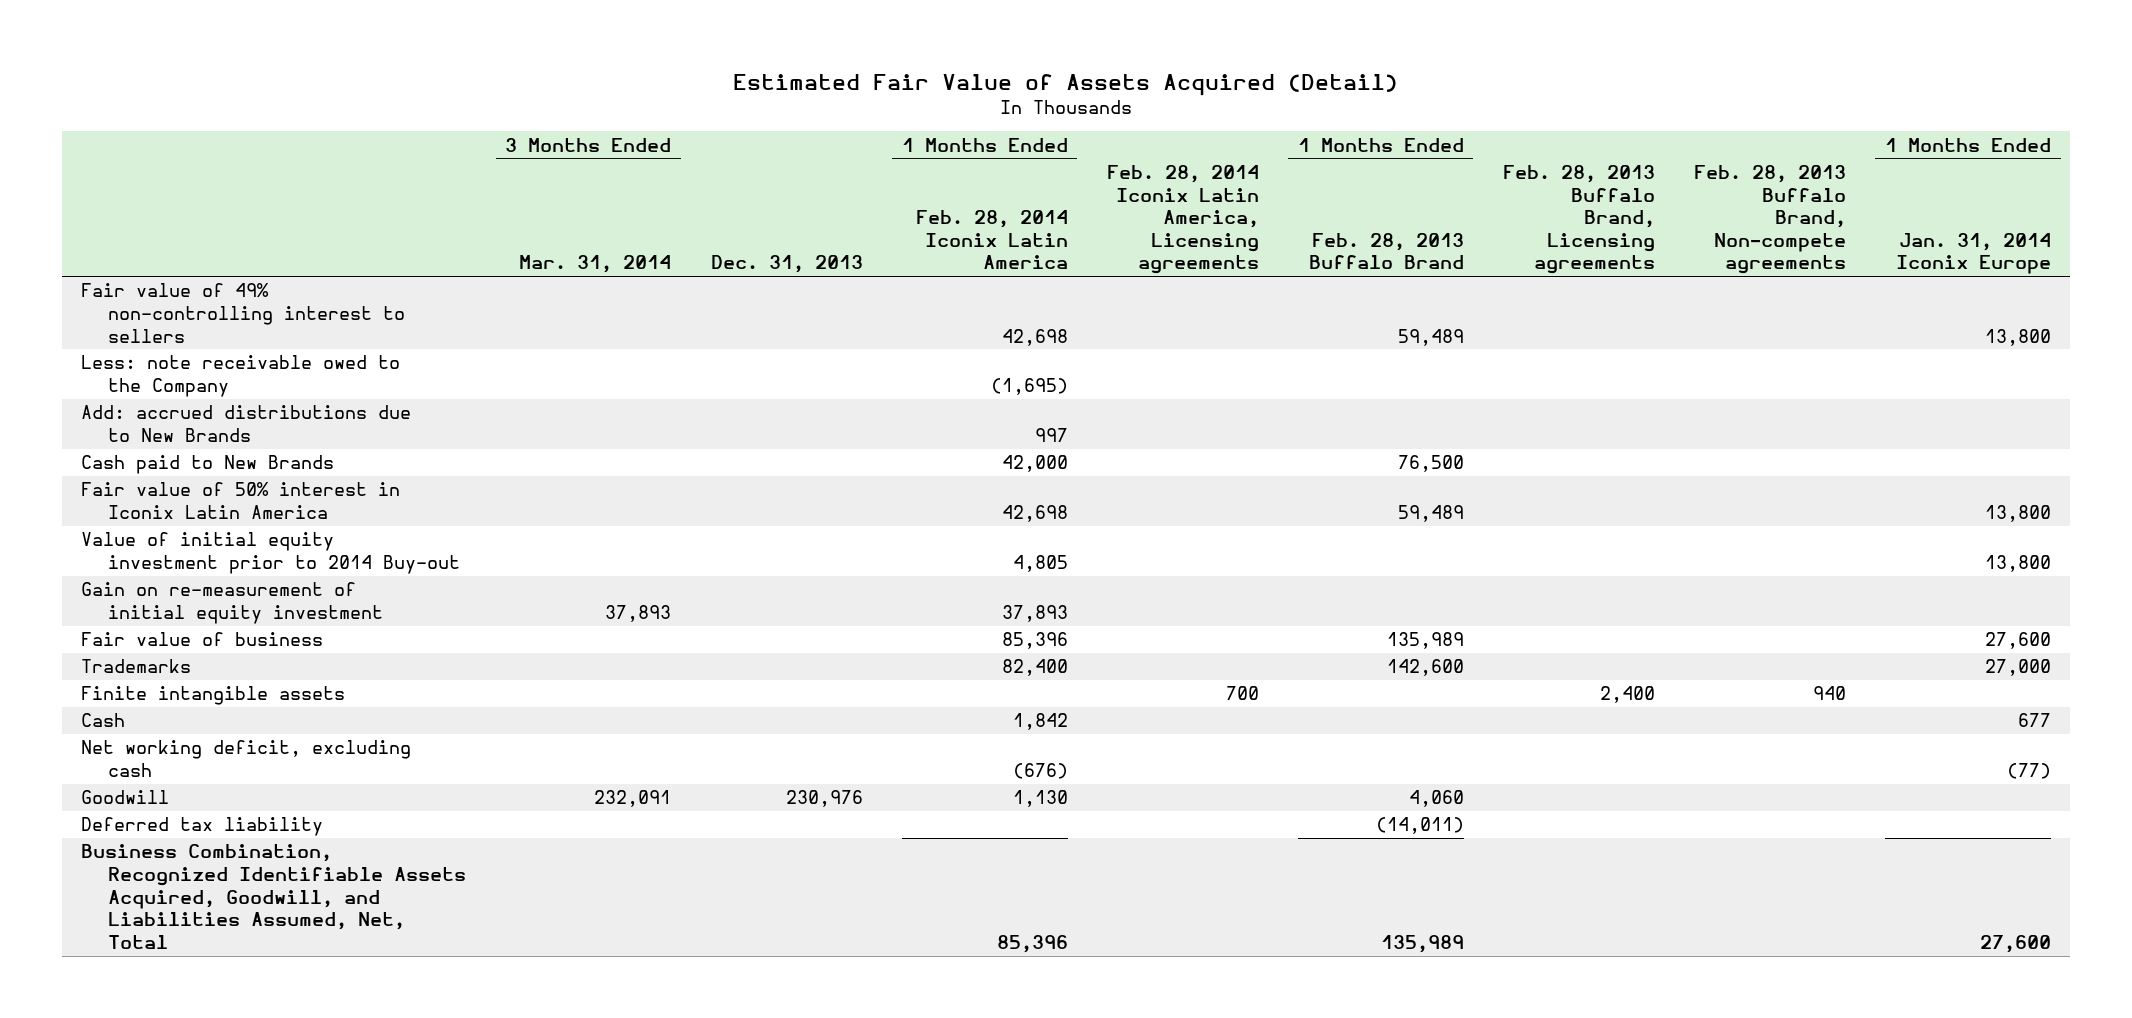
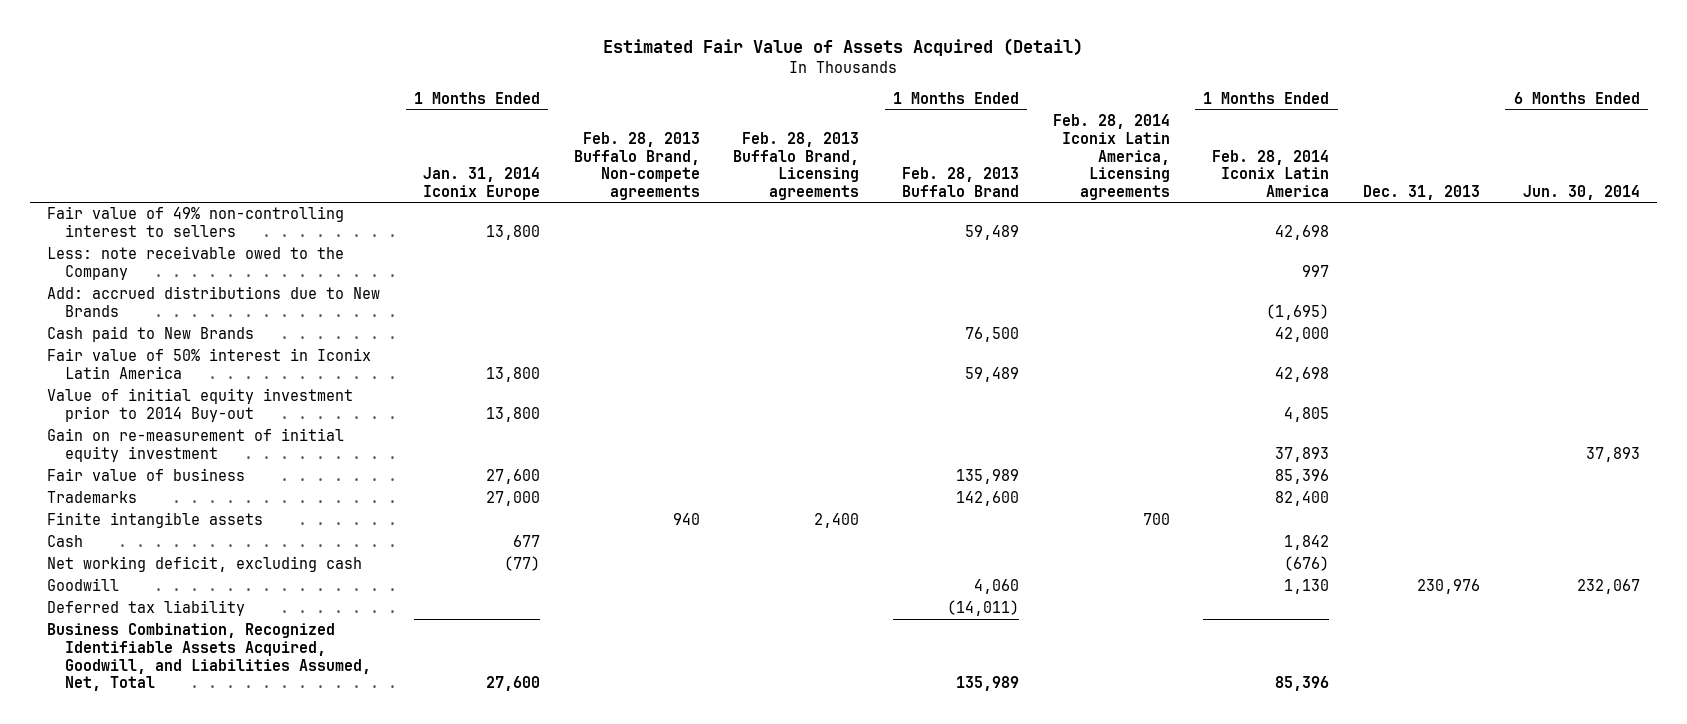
- | 3 Months Ended Mar. 31, 2014 | Dec. 31, 2013 | 1 Months Ended Feb. 28, 2014 Iconix Latin America | Feb. 28, 2014 Iconix Latin America, Licensing agreements | 1 Months Ended Feb. 28, 2013 Buffalo Brand | Feb. 28, 2013 Buffalo Brand, Licensing agreements | Feb. 28, 2013 Buffalo Brand, Non-compete agreements | 1 Months Ended Jan. 31, 2014 Iconix Europe
+ | 1 Months Ended Jan. 31, 2014 Iconix Europe | Feb. 28, 2013 Buffalo Brand, Non-compete agreements | Feb. 28, 2013 Buffalo Brand, Licensing agreements | 1 Months Ended Feb. 28, 2013 Buffalo Brand | Feb. 28, 2014 Iconix Latin America, Licensing agreements | 1 Months Ended Feb. 28, 2014 Iconix Latin America | Dec. 31, 2013 | 6 Months Ended Jun. 30, 2014
- Less: note receivable owed to the Company | | | (1,695) | | | | |
- Add: accrued distributions due to New Brands | | | 997 | | | | |
+ Less: note receivable owed to the Company | | | | | | 997 | |
+ Add: accrued distributions due to New Brands | | | | | | (1,695) | |

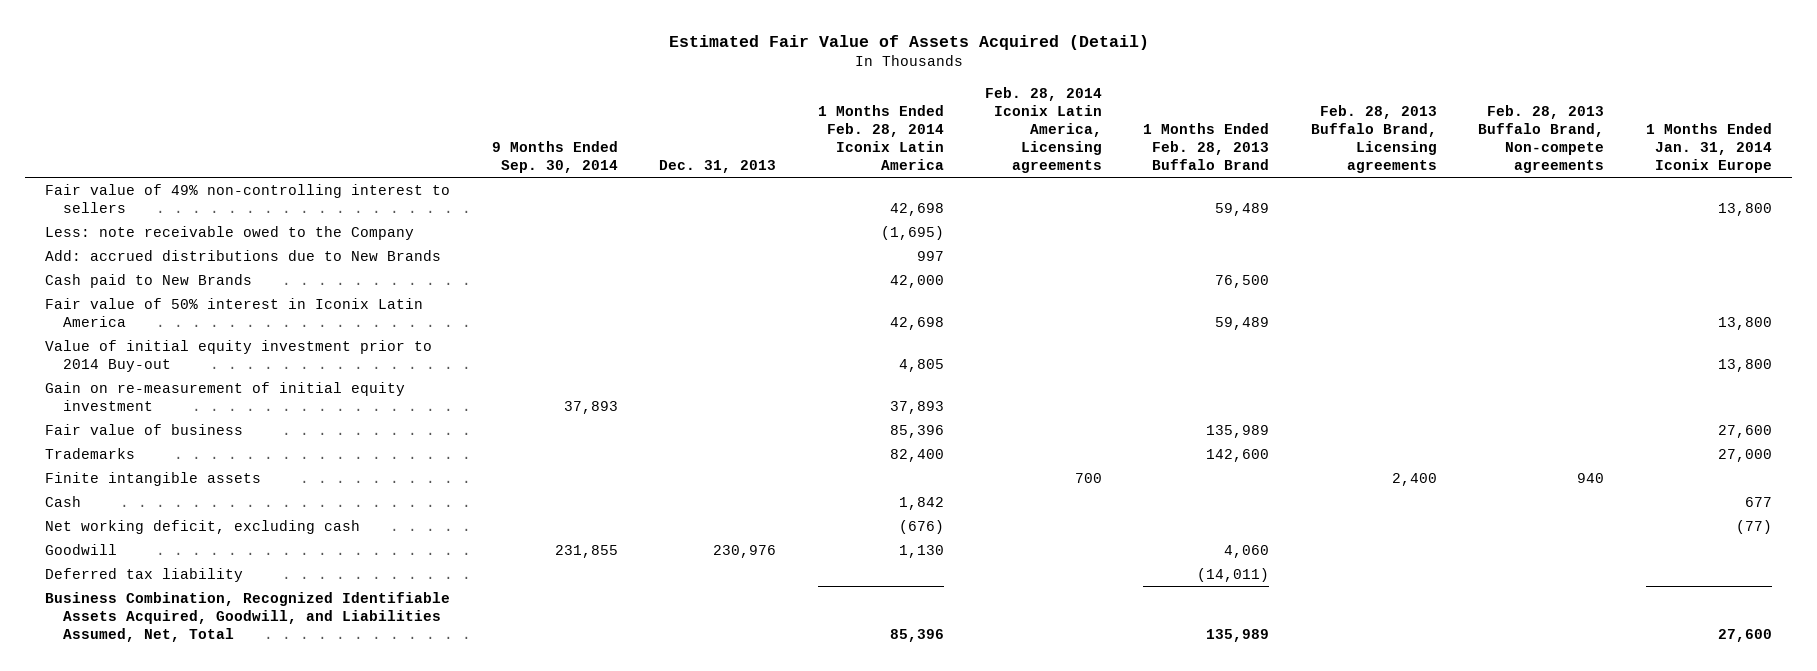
- | 1 Months Ended Jan. 31, 2014 Iconix Europe | Feb. 28, 2013 Buffalo Brand, Non-compete agreements | Feb. 28, 2013 Buffalo Brand, Licensing agreements | 1 Months Ended Feb. 28, 2013 Buffalo Brand | Feb. 28, 2014 Iconix Latin America, Licensing agreements | 1 Months Ended Feb. 28, 2014 Iconix Latin America | Dec. 31, 2013 | 6 Months Ended Jun. 30, 2014
+ | 9 Months Ended Sep. 30, 2014 | Dec. 31, 2013 | 1 Months Ended Feb. 28, 2014 Iconix Latin America | Feb. 28, 2014 Iconix Latin America, Licensing agreements | 1 Months Ended Feb. 28, 2013 Buffalo Brand | Feb. 28, 2013 Buffalo Brand, Licensing agreements | Feb. 28, 2013 Buffalo Brand, Non-compete agreements | 1 Months Ended Jan. 31, 2014 Iconix Europe
- Less: note receivable owed to the Company | | | | | | 997 | |
- Add: accrued distributions due to New Brands | | | | | | (1,695) | |
+ Less: note receivable owed to the Company | | | (1,695) | | | | |
+ Add: accrued distributions due to New Brands | | | 997 | | | | |

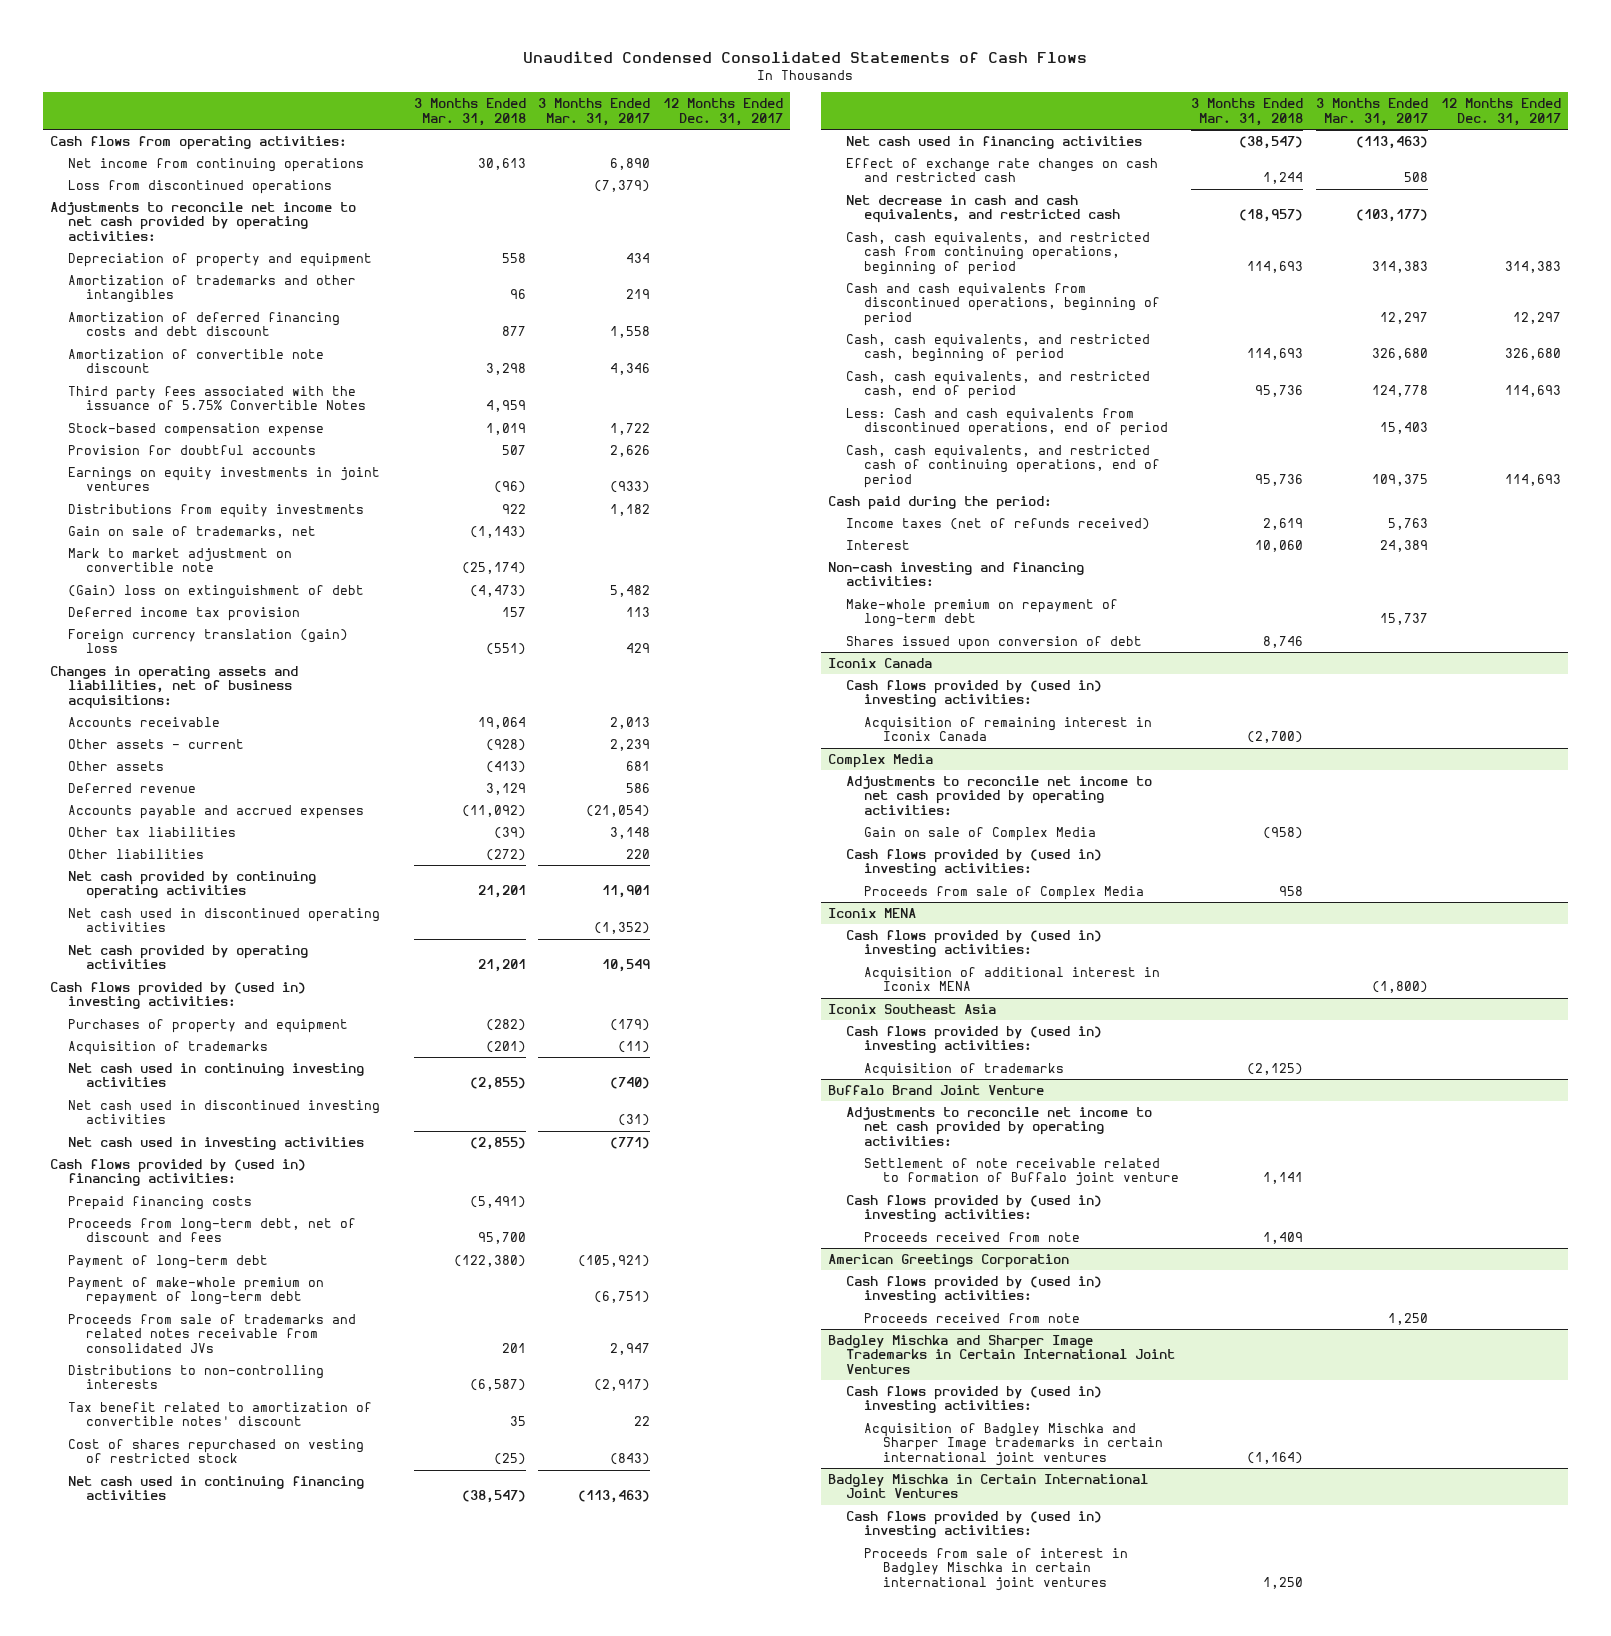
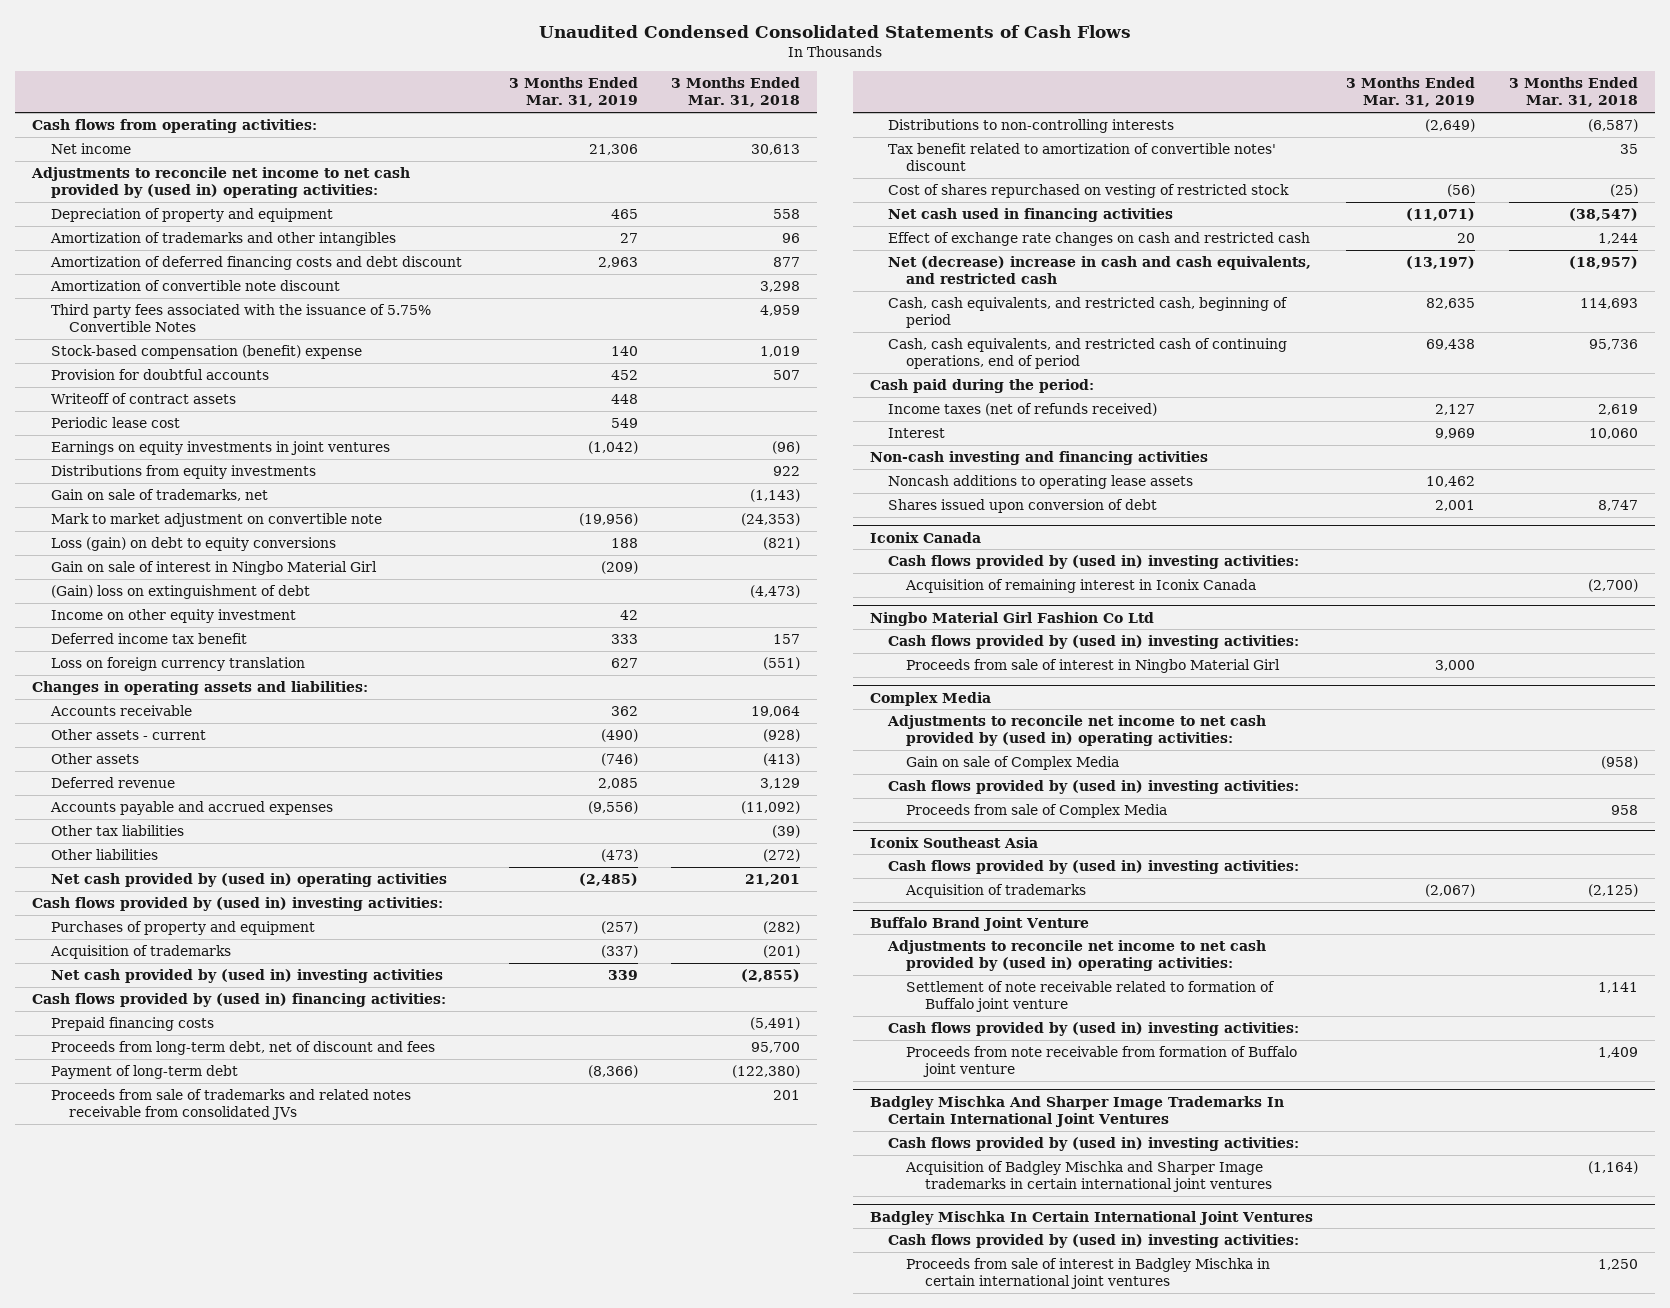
- | 3 Months Ended Mar. 31, 2018 | 3 Months Ended Mar. 31, 2017 | 12 Months Ended Dec. 31, 2017
+ | 3 Months Ended Mar. 31, 2019 | 3 Months Ended Mar. 31, 2018
- Net income from continuing operations | 30,613 | 6,890 |
- Loss from discontinued operations | | (7,379) |
- Adjustments to reconcile net income to net cash provided by operating activities:
+ Net income | 21,306 | 30,613
+ Adjustments to reconcile net income to net cash provided by (used in) operating activities:
- Stock-based compensation expense | 1,019 | 1,722 |
+ Stock-based compensation (benefit) expense | 140 | 1,019
+ Writeoff of contract assets | 448 |
+ Periodic lease cost | 549 |
- Mark to market adjustment on convertible note | (25,174) | |
+ Mark to market adjustment on convertible note | (19,956) | (24,353)
+ Loss (gain) on debt to equity conversions | 188 | (821)
+ Gain on sale of interest in Ningbo Material Girl | (209) |
- Deferred income tax provision | 157 | 113 |
- Foreign currency translation (gain) loss | (551) | 429 |
- Changes in operating assets and liabilities, net of business acquisitions:
+ Income on other equity investment | 42 |
+ Deferred income tax benefit | 333 | 157
+ Loss on foreign currency translation | 627 | (551)
+ Changes in operating assets and liabilities:
- Net cash provided by continuing operating activities | 21,201 | 11,901 |
- Net cash used in discontinued operating activities | | (1,352) |
- Net cash provided by operating activities | 21,201 | 10,549 |
+ Net cash provided by (used in) operating activities | (2,485) | 21,201
- Net cash used in continuing investing activities | (2,855) | (740) |
- Net cash used in discontinued investing activities | | (31) |
- Net cash used in investing activities | (2,855) | (771) |
+ Net cash provided by (used in) investing activities | 339 | (2,855)
- Payment of make-whole premium on repayment of long-term debt | | (6,751) |
- Net cash used in continuing financing activities | (38,547) | (113,463) |
- Net decrease in cash and cash equivalents, and restricted cash | (18,957) | (103,177) |
- Cash, cash equivalents, and restricted cash from continuing operations, beginning of period | 114,693 | 314,383 | 314,383
- Cash and cash equivalents from discontinued operations, beginning of period | | 12,297 | 12,297
+ Net (decrease) increase in cash and cash equivalents, and restricted cash | (13,197) | (18,957)
- Cash, cash equivalents, and restricted cash, end of period | 95,736 | 124,778 | 114,693
- Less: Cash and cash equivalents from discontinued operations, end of period | | 15,403 |
- Non-cash investing and financing activities:
- Make-whole premium on repayment of long-term debt | | 15,737 |
- Shares issued upon conversion of debt | 8,746 | |
+ Non-cash investing and financing activities
+ Noncash additions to operating lease assets | 10,462 |
+ Shares issued upon conversion of debt | 2,001 | 8,747
+ Ningbo Material Girl Fashion Co Ltd
+ Cash flows provided by (used in) investing activities:
+ Proceeds from sale of interest in Ningbo Material Girl | 3,000 |
@ Complex Media
- Adjustments to reconcile net income to net cash provided by operating activities:
+ Adjustments to reconcile net income to net cash provided by (used in) operating activities:
- Iconix MENA
- Cash flows provided by (used in) investing activities:
- Acquisition of additional interest in Iconix MENA | | (1,800) |
@ Buffalo Brand Joint Venture
- Adjustments to reconcile net income to net cash provided by operating activities:
+ Adjustments to reconcile net income to net cash provided by (used in) operating activities:
- Proceeds received from note | 1,409 | |
- American Greetings Corporation
- Cash flows provided by (used in) investing activities:
- Proceeds received from note | | 1,250 |
- Badgley Mischka and Sharper Image Trademarks in Certain International Joint Ventures
@ Buffalo Brand Joint Venture
+ Proceeds from note receivable from formation of Buffalo joint venture | | 1,409
+ Badgley Mischka And Sharper Image Trademarks In Certain International Joint Ventures
- Badgley Mischka in Certain International Joint Ventures
+ Badgley Mischka In Certain International Joint Ventures

